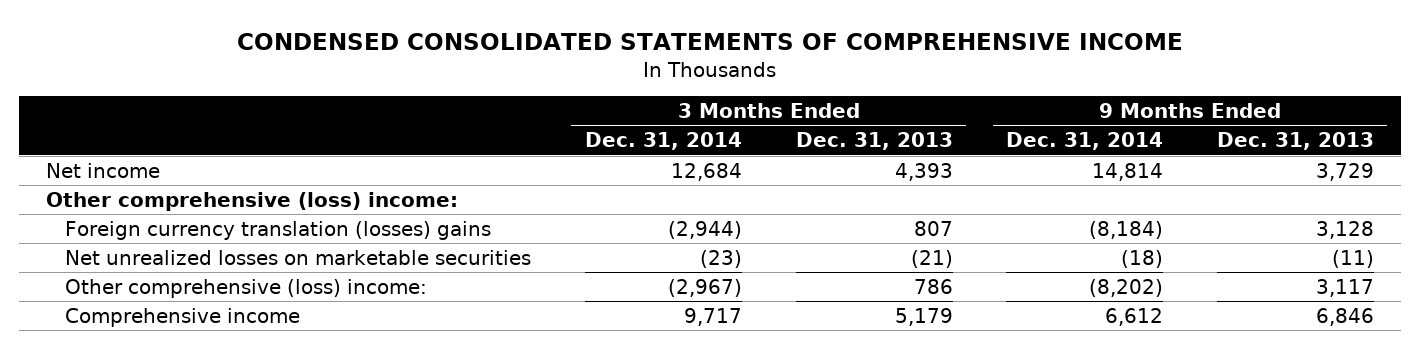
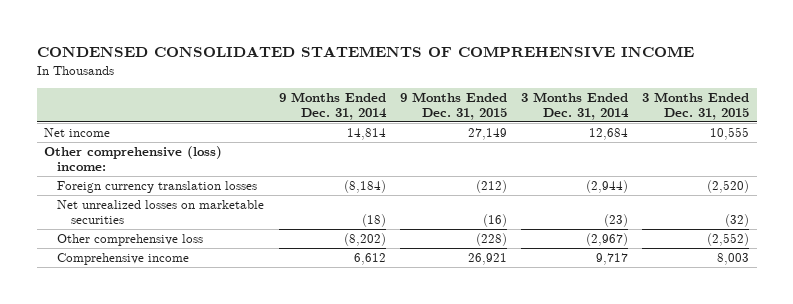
- | 3 Months Ended Dec. 31, 2014 | 3 Months Ended Dec. 31, 2013 | 9 Months Ended Dec. 31, 2014 | 9 Months Ended Dec. 31, 2013
+ | 9 Months Ended Dec. 31, 2014 | 9 Months Ended Dec. 31, 2015 | 3 Months Ended Dec. 31, 2014 | 3 Months Ended Dec. 31, 2015
- Foreign currency translation (losses) gains | (2,944) | 807 | (8,184) | 3,128
+ Foreign currency translation losses | (8,184) | (212) | (2,944) | (2,520)
- Other comprehensive (loss) income: | (2,967) | 786 | (8,202) | 3,117
+ Other comprehensive loss | (8,202) | (228) | (2,967) | (2,552)

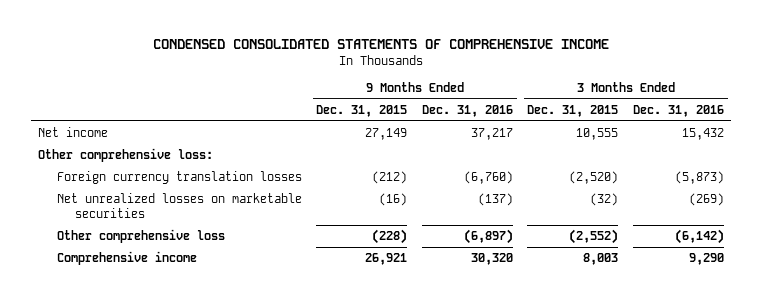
- | 9 Months Ended Dec. 31, 2014 | 9 Months Ended Dec. 31, 2015 | 3 Months Ended Dec. 31, 2014 | 3 Months Ended Dec. 31, 2015
+ | 9 Months Ended Dec. 31, 2015 | 9 Months Ended Dec. 31, 2016 | 3 Months Ended Dec. 31, 2015 | 3 Months Ended Dec. 31, 2016
- Other comprehensive (loss) income:
+ Other comprehensive loss:

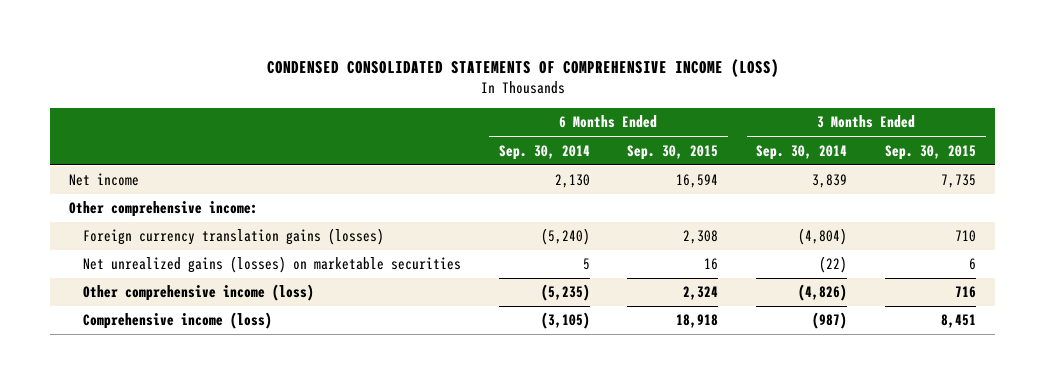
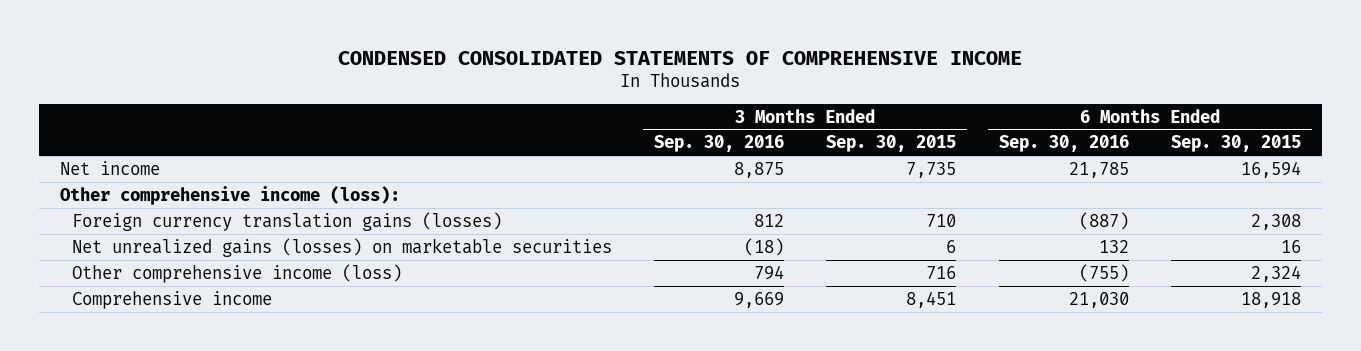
- CONDENSED CONSOLIDATED STATEMENTS OF COMPREHENSIVE INCOME (LOSS)
+ CONDENSED CONSOLIDATED STATEMENTS OF COMPREHENSIVE INCOME
- | 6 Months Ended Sep. 30, 2014 | 6 Months Ended Sep. 30, 2015 | 3 Months Ended Sep. 30, 2014 | 3 Months Ended Sep. 30, 2015
+ | 3 Months Ended Sep. 30, 2016 | 3 Months Ended Sep. 30, 2015 | 6 Months Ended Sep. 30, 2016 | 6 Months Ended Sep. 30, 2015
- Other comprehensive income:
+ Other comprehensive income (loss):
- Comprehensive income (loss) | (3,105) | 18,918 | (987) | 8,451
+ Comprehensive income | 9,669 | 8,451 | 21,030 | 18,918

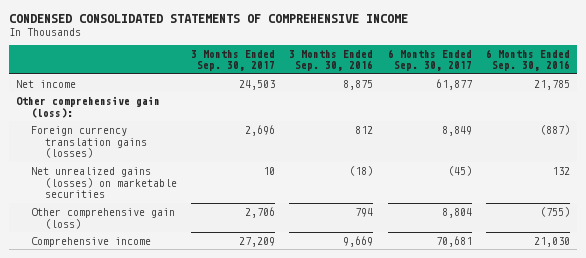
- | 3 Months Ended Sep. 30, 2016 | 3 Months Ended Sep. 30, 2015 | 6 Months Ended Sep. 30, 2016 | 6 Months Ended Sep. 30, 2015
+ | 3 Months Ended Sep. 30, 2017 | 3 Months Ended Sep. 30, 2016 | 6 Months Ended Sep. 30, 2017 | 6 Months Ended Sep. 30, 2016
- Other comprehensive income (loss):
+ Other comprehensive gain (loss):
- Other comprehensive income (loss) | 794 | 716 | (755) | 2,324
+ Other comprehensive gain (loss) | 2,706 | 794 | 8,804 | (755)

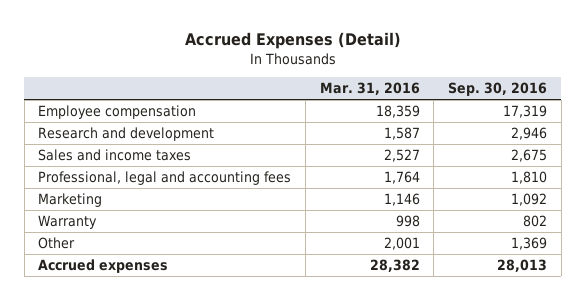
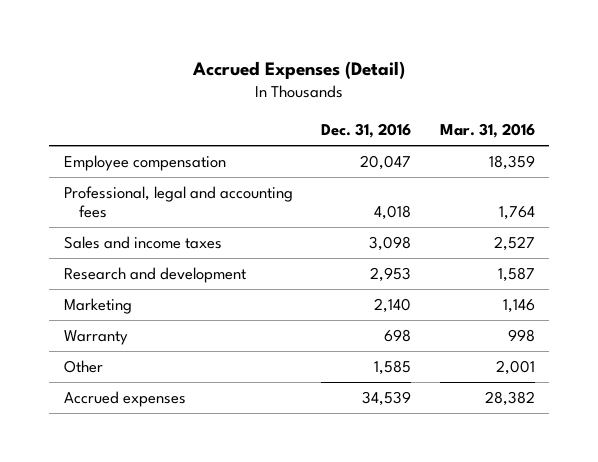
- | Mar. 31, 2016 | Sep. 30, 2016
+ | Dec. 31, 2016 | Mar. 31, 2016
moved down: Sales and income taxes | 3,098 | 2,527
moved down: Research and development | 2,953 | 1,587

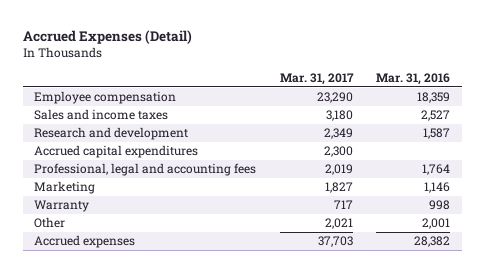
- | Dec. 31, 2016 | Mar. 31, 2016
+ | Mar. 31, 2017 | Mar. 31, 2016
+ Accrued capital expenditures | 2,300 |
moved down: Professional, legal and accounting fees | 2,019 | 1,764

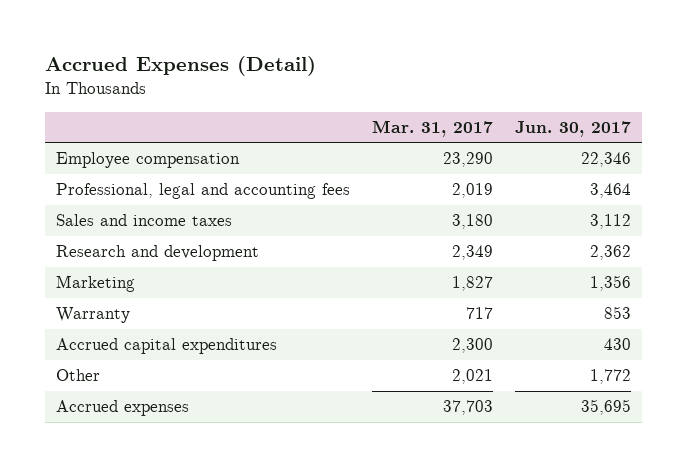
- | Mar. 31, 2017 | Mar. 31, 2016
+ | Mar. 31, 2017 | Jun. 30, 2017
moved up: Professional, legal and accounting fees | 2,019 | 3,464
moved down: Accrued capital expenditures | 2,300 | 430

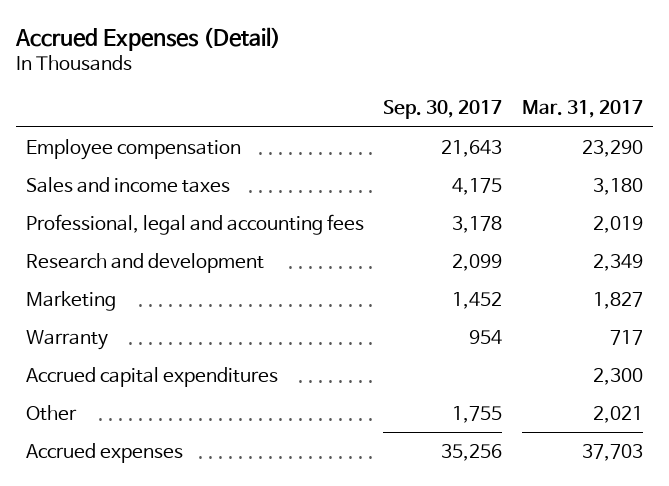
- | Mar. 31, 2017 | Jun. 30, 2017
+ | Sep. 30, 2017 | Mar. 31, 2017
moved down: Professional, legal and accounting fees | 3,178 | 2,019

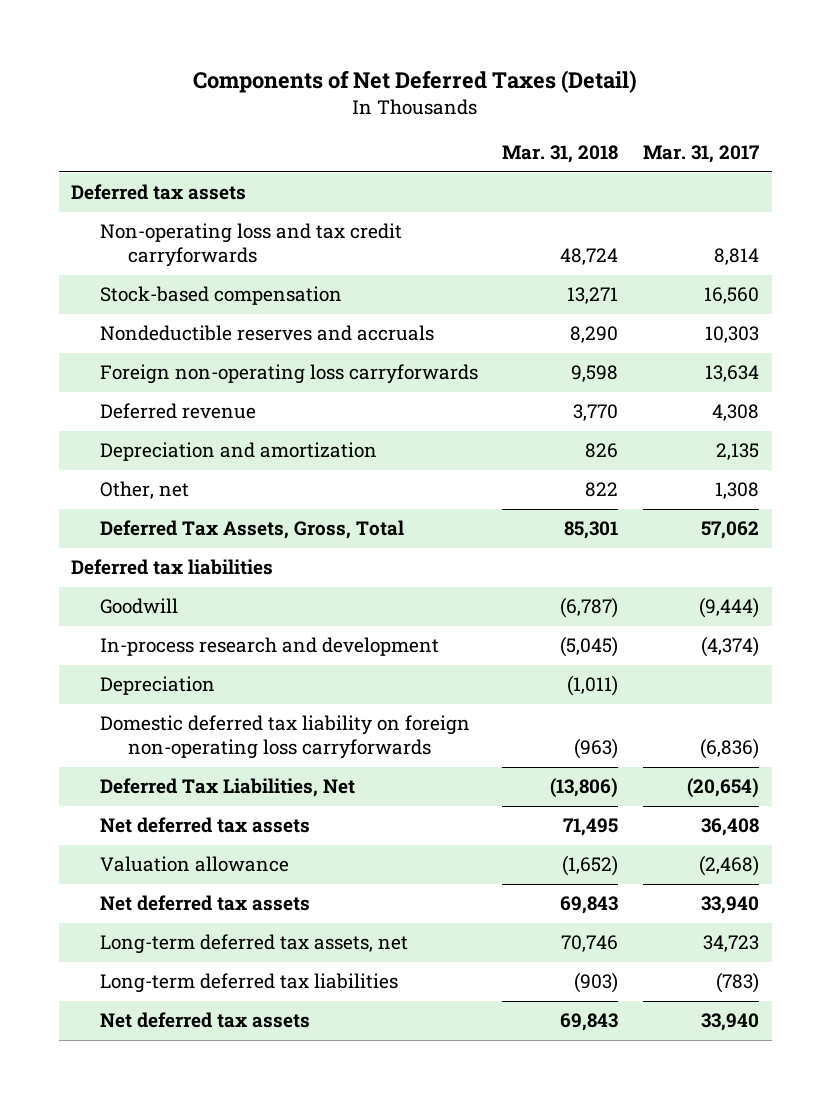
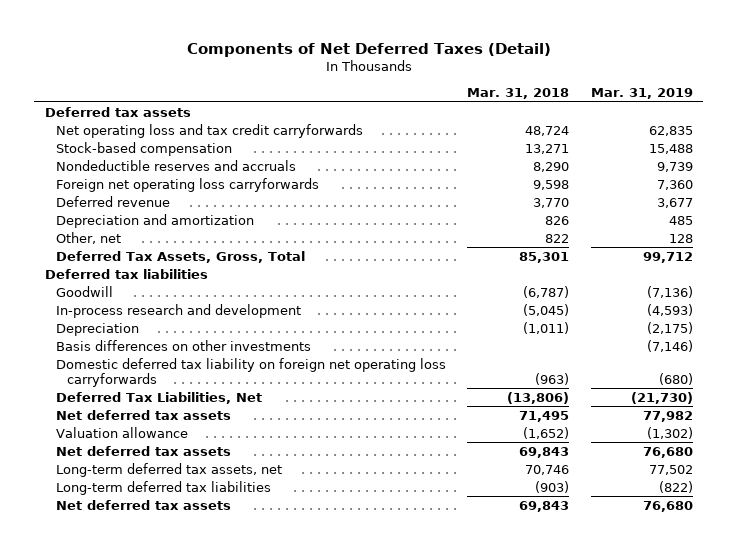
- | Mar. 31, 2018 | Mar. 31, 2017
+ | Mar. 31, 2018 | Mar. 31, 2019
- Non-operating loss and tax credit carryforwards | 48,724 | 8,814
+ Net operating loss and tax credit carryforwards | 48,724 | 62,835
- Foreign non-operating loss carryforwards | 9,598 | 13,634
+ Foreign net operating loss carryforwards | 9,598 | 7,360
- Domestic deferred tax liability on foreign non-operating loss carryforwards | (963) | (6,836)
+ Basis differences on other investments | | (7,146)
+ Domestic deferred tax liability on foreign net operating loss carryforwards | (963) | (680)

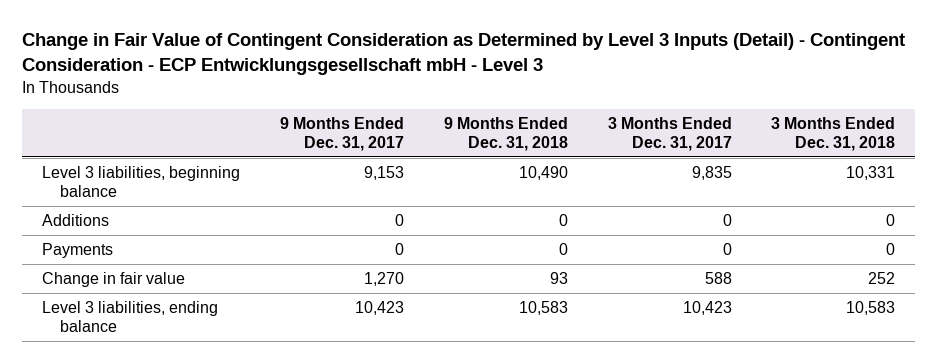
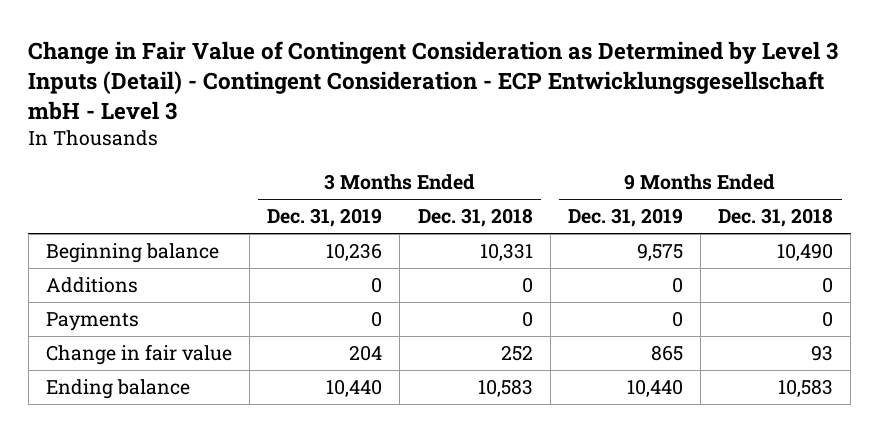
- | 9 Months Ended Dec. 31, 2017 | 9 Months Ended Dec. 31, 2018 | 3 Months Ended Dec. 31, 2017 | 3 Months Ended Dec. 31, 2018
+ | 3 Months Ended Dec. 31, 2019 | 3 Months Ended Dec. 31, 2018 | 9 Months Ended Dec. 31, 2019 | 9 Months Ended Dec. 31, 2018
- Level 3 liabilities, beginning balance | 9,153 | 10,490 | 9,835 | 10,331
+ Beginning balance | 10,236 | 10,331 | 9,575 | 10,490
- Level 3 liabilities, ending balance | 10,423 | 10,583 | 10,423 | 10,583
+ Ending balance | 10,440 | 10,583 | 10,440 | 10,583

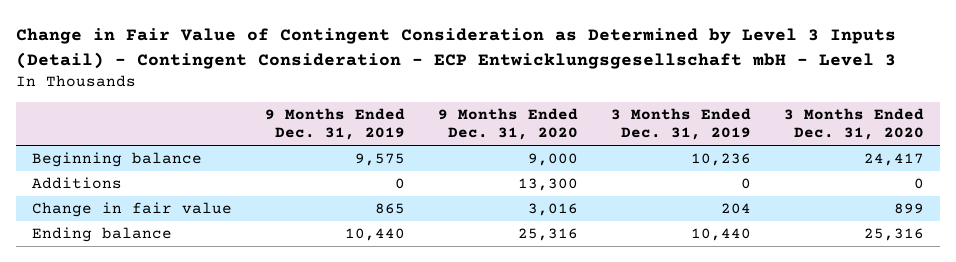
- | 3 Months Ended Dec. 31, 2019 | 3 Months Ended Dec. 31, 2018 | 9 Months Ended Dec. 31, 2019 | 9 Months Ended Dec. 31, 2018
+ | 9 Months Ended Dec. 31, 2019 | 9 Months Ended Dec. 31, 2020 | 3 Months Ended Dec. 31, 2019 | 3 Months Ended Dec. 31, 2020
- Payments | 0 | 0 | 0 | 0

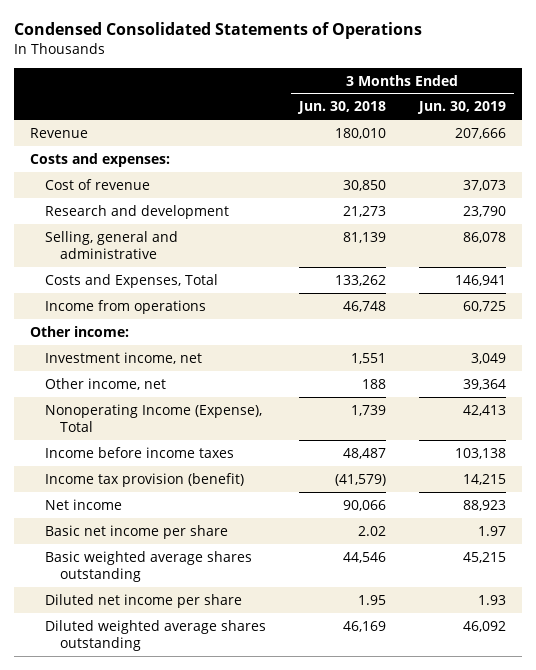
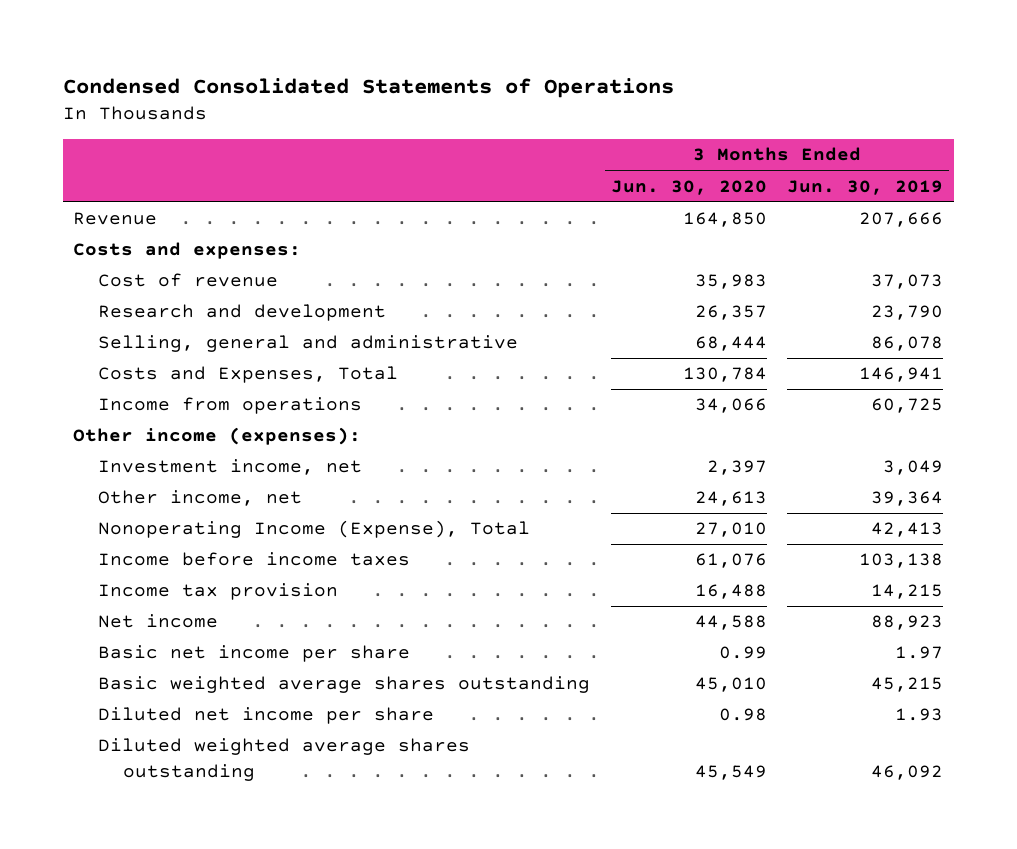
- | 3 Months Ended Jun. 30, 2018 | 3 Months Ended Jun. 30, 2019
+ | 3 Months Ended Jun. 30, 2020 | 3 Months Ended Jun. 30, 2019
- Other income:
+ Other income (expenses):
- Income tax provision (benefit) | (41,579) | 14,215
+ Income tax provision | 16,488 | 14,215

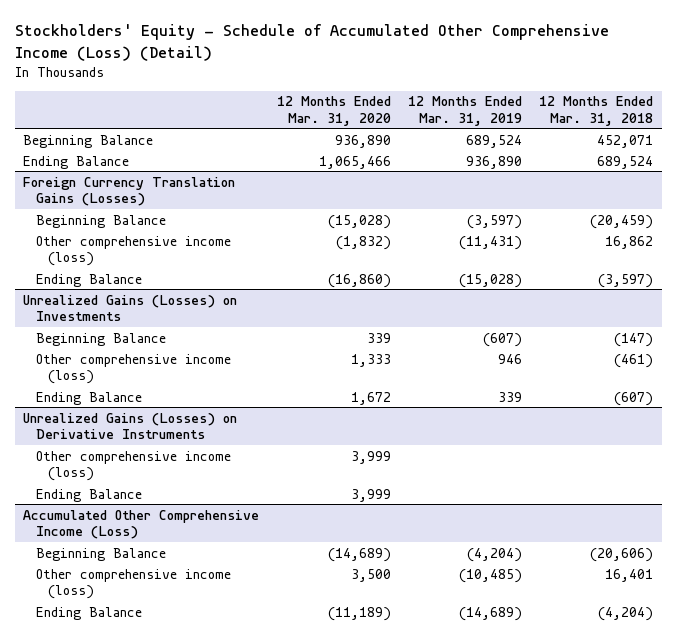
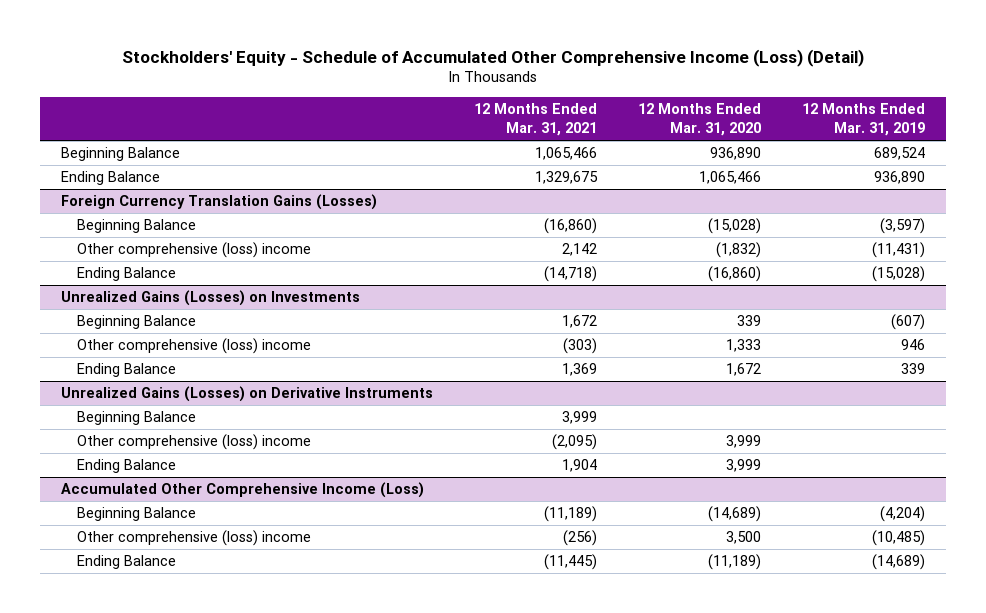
- | 12 Months Ended Mar. 31, 2020 | 12 Months Ended Mar. 31, 2019 | 12 Months Ended Mar. 31, 2018
+ | 12 Months Ended Mar. 31, 2021 | 12 Months Ended Mar. 31, 2020 | 12 Months Ended Mar. 31, 2019
@ Foreign Currency Translation Gains (Losses)
- Other comprehensive income (loss) | (1,832) | (11,431) | 16,862
+ Other comprehensive (loss) income | 2,142 | (1,832) | (11,431)
@ Unrealized Gains (Losses) on Investments
- Other comprehensive income (loss) | 1,333 | 946 | (461)
+ Other comprehensive (loss) income | (303) | 1,333 | 946
@ Unrealized Gains (Losses) on Derivative Instruments
- Other comprehensive income (loss) | 3,999 | |
+ Beginning Balance | 3,999 | |
+ Other comprehensive (loss) income | (2,095) | 3,999 |
@ Accumulated Other Comprehensive Income (Loss)
- Other comprehensive income (loss) | 3,500 | (10,485) | 16,401
+ Other comprehensive (loss) income | (256) | 3,500 | (10,485)

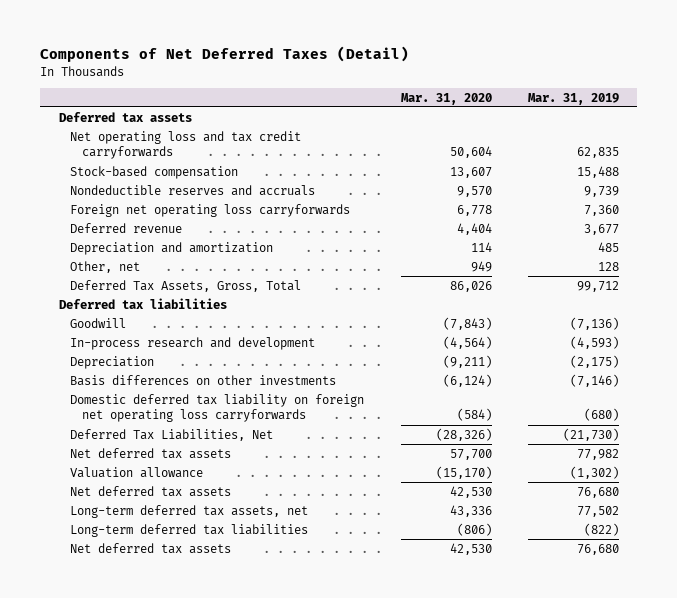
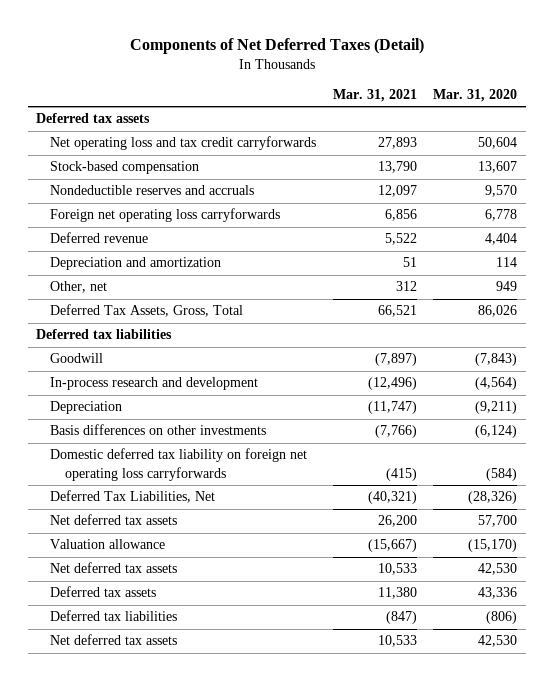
- | Mar. 31, 2020 | Mar. 31, 2019
+ | Mar. 31, 2021 | Mar. 31, 2020
- Long-term deferred tax assets, net | 43,336 | 77,502
- Long-term deferred tax liabilities | (806) | (822)
+ Deferred tax assets | 11,380 | 43,336
+ Deferred tax liabilities | (847) | (806)

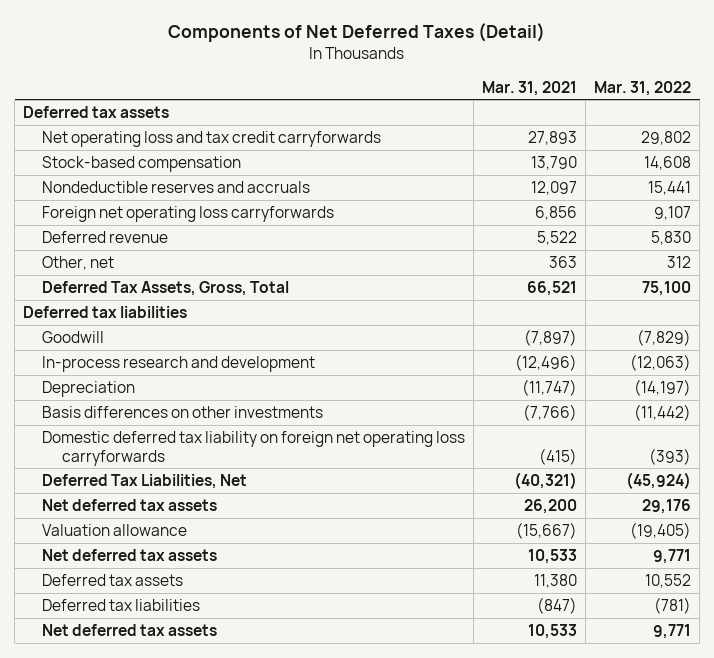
- | Mar. 31, 2021 | Mar. 31, 2020
+ | Mar. 31, 2021 | Mar. 31, 2022
- Depreciation and amortization | 51 | 114
- Other, net | 312 | 949
+ Other, net | 363 | 312

